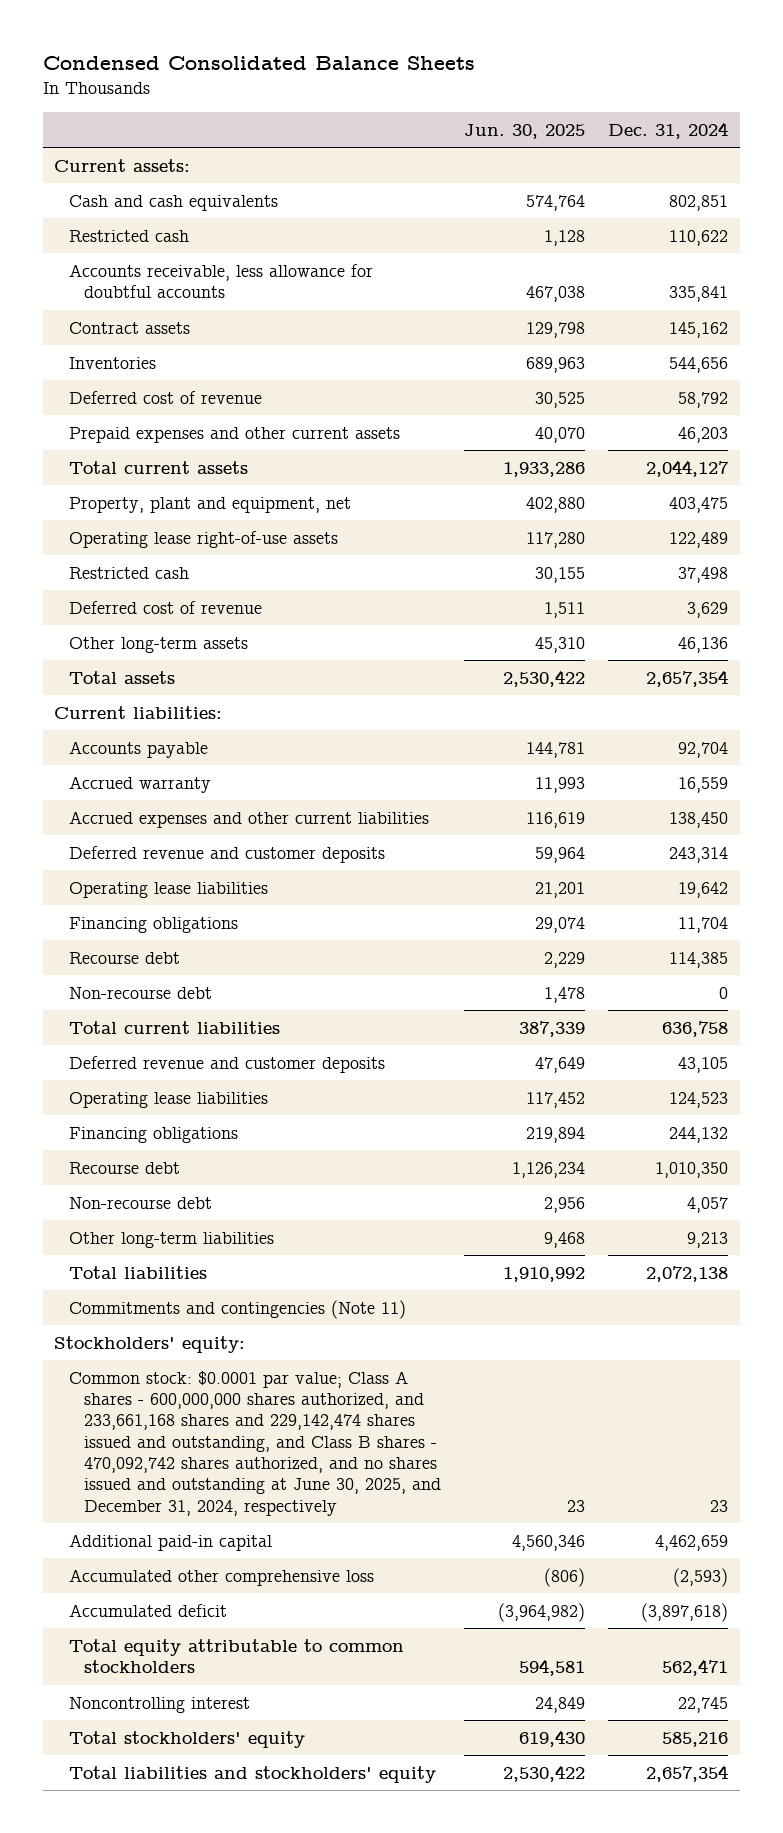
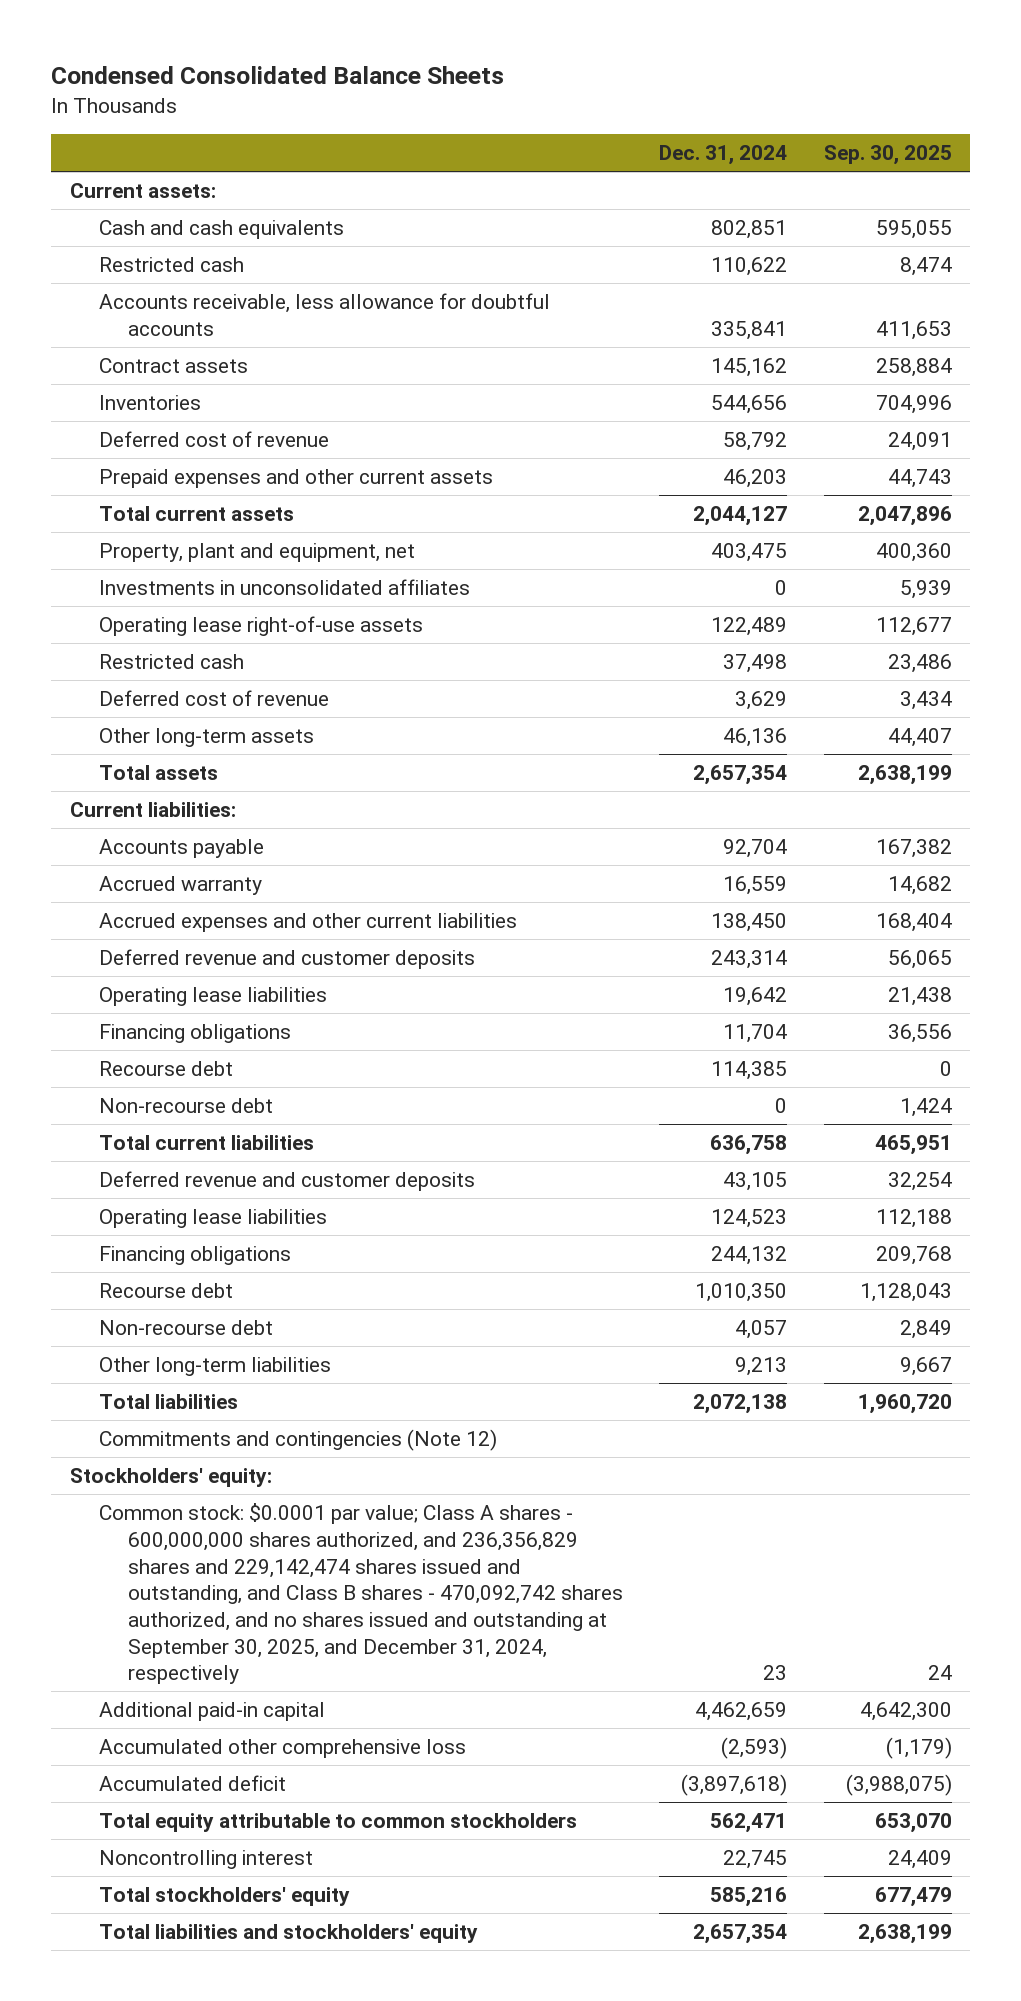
- | Jun. 30, 2025 | Dec. 31, 2024
+ | Dec. 31, 2024 | Sep. 30, 2025
+ Investments in unconsolidated affiliates | 0 | 5,939
- Commitments and contingencies (Note 11)
+ Commitments and contingencies (Note 12)
- Common stock: $0.0001 par value; Class A shares - 600,000,000 shares authorized, and 233,661,168 shares and 229,142,474 shares issued and outstanding, and Class B shares - 470,092,742 shares authorized, and no shares issued and outstanding at June 30, 2025, and December 31, 2024, respectively | 23 | 23
+ Common stock: $0.0001 par value; Class A shares - 600,000,000 shares authorized, and 236,356,829 shares and 229,142,474 shares issued and outstanding, and Class B shares - 470,092,742 shares authorized, and no shares issued and outstanding at September 30, 2025, and December 31, 2024, respectively | 23 | 24

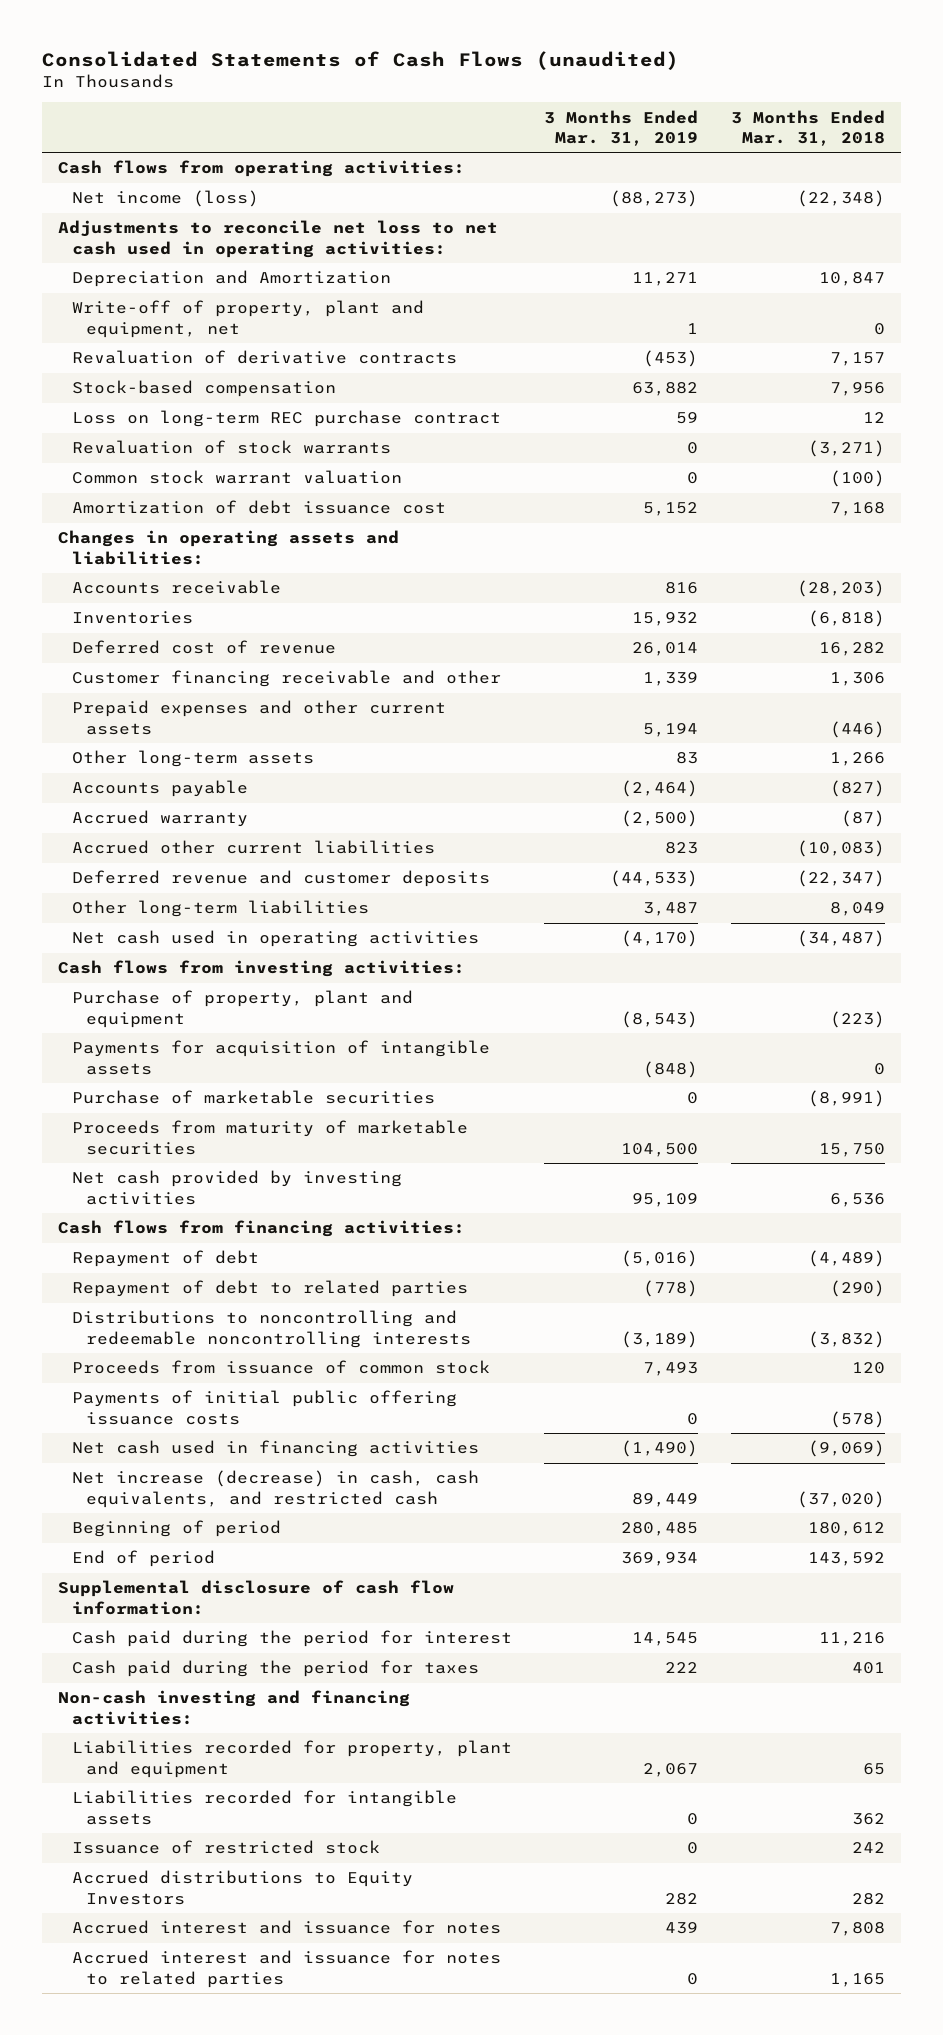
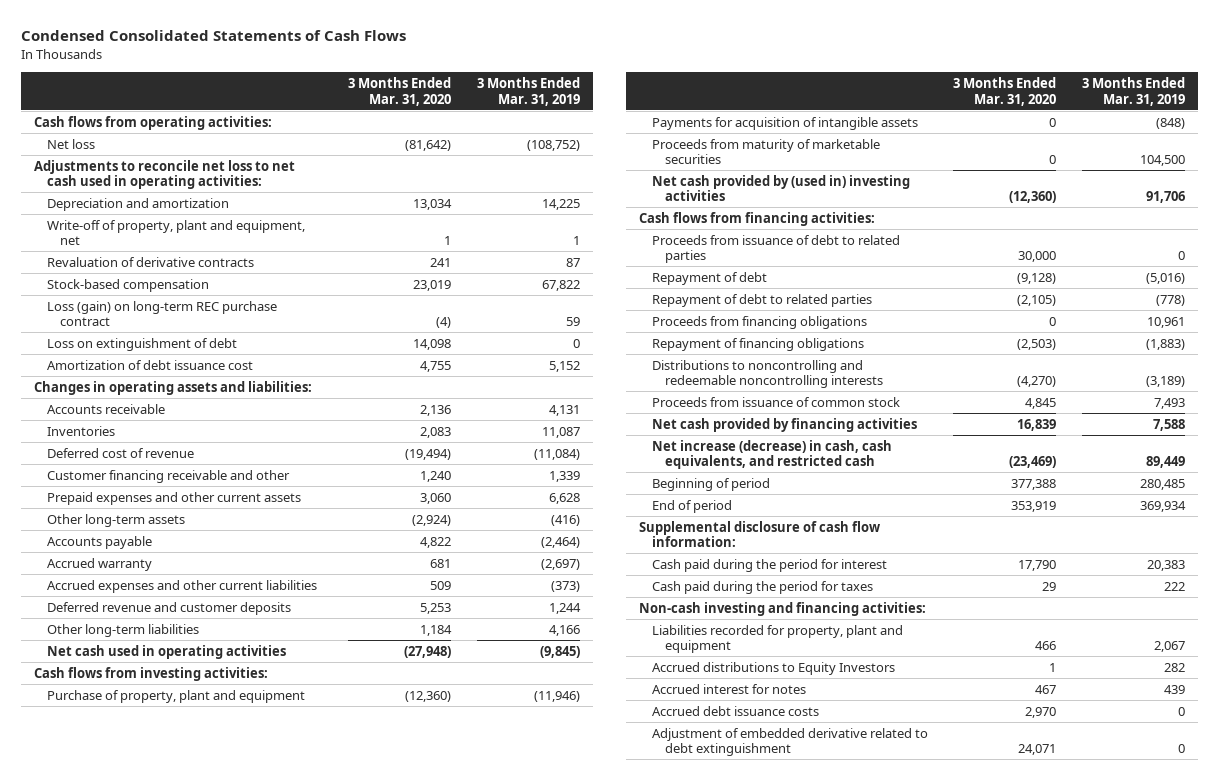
- Consolidated Statements of Cash Flows (unaudited)
+ Condensed Consolidated Statements of Cash Flows
- | 3 Months Ended Mar. 31, 2019 | 3 Months Ended Mar. 31, 2018
+ | 3 Months Ended Mar. 31, 2020 | 3 Months Ended Mar. 31, 2019
- Net income (loss) | (88,273) | (22,348)
+ Net loss | (81,642) | (108,752)
- Depreciation and Amortization | 11,271 | 10,847
+ Depreciation and amortization | 13,034 | 14,225
- Revaluation of derivative contracts | (453) | 7,157
- Stock-based compensation | 63,882 | 7,956
- Loss on long-term REC purchase contract | 59 | 12
- Revaluation of stock warrants | 0 | (3,271)
- Common stock warrant valuation | 0 | (100)
+ Revaluation of derivative contracts | 241 | 87
+ Stock-based compensation | 23,019 | 67,822
+ Loss (gain) on long-term REC purchase contract | (4) | 59
+ Loss on extinguishment of debt | 14,098 | 0
- Accounts receivable | 816 | (28,203)
- Inventories | 15,932 | (6,818)
- Deferred cost of revenue | 26,014 | 16,282
+ Accounts receivable | 2,136 | 4,131
+ Inventories | 2,083 | 11,087
+ Deferred cost of revenue | (19,494) | (11,084)
- Prepaid expenses and other current assets | 5,194 | (446)
- Other long-term assets | 83 | 1,266
+ Prepaid expenses and other current assets | 3,060 | 6,628
+ Other long-term assets | (2,924) | (416)
- Accrued warranty | (2,500) | (87)
- Accrued other current liabilities | 823 | (10,083)
- Deferred revenue and customer deposits | (44,533) | (22,347)
- Other long-term liabilities | 3,487 | 8,049
- Net cash used in operating activities | (4,170) | (34,487)
+ Accrued warranty | 681 | (2,697)
+ Accrued expenses and other current liabilities | 509 | (373)
+ Deferred revenue and customer deposits | 5,253 | 1,244
+ Other long-term liabilities | 1,184 | 4,166
+ Net cash used in operating activities | (27,948) | (9,845)
- Purchase of property, plant and equipment | (8,543) | (223)
+ Purchase of property, plant and equipment | (12,360) | (11,946)
- Purchase of marketable securities | 0 | (8,991)
- Net cash provided by investing activities | 95,109 | 6,536
+ Net cash provided by (used in) investing activities | (12,360) | 91,706
+ Proceeds from issuance of debt to related parties | 30,000 | 0
+ Proceeds from financing obligations | 0 | 10,961
+ Repayment of financing obligations | (2,503) | (1,883)
- Payments of initial public offering issuance costs | 0 | (578)
- Net cash used in financing activities | (1,490) | (9,069)
+ Net cash provided by financing activities | 16,839 | 7,588
- Cash paid during the period for interest | 14,545 | 11,216
+ Cash paid during the period for interest | 17,790 | 20,383
- Liabilities recorded for intangible assets | 0 | 362
- Issuance of restricted stock | 0 | 242
- Accrued interest and issuance for notes | 439 | 7,808
- Accrued interest and issuance for notes to related parties | 0 | 1,165
+ Accrued interest for notes | 467 | 439
+ Accrued debt issuance costs | 2,970 | 0
+ Adjustment of embedded derivative related to debt extinguishment | 24,071 | 0

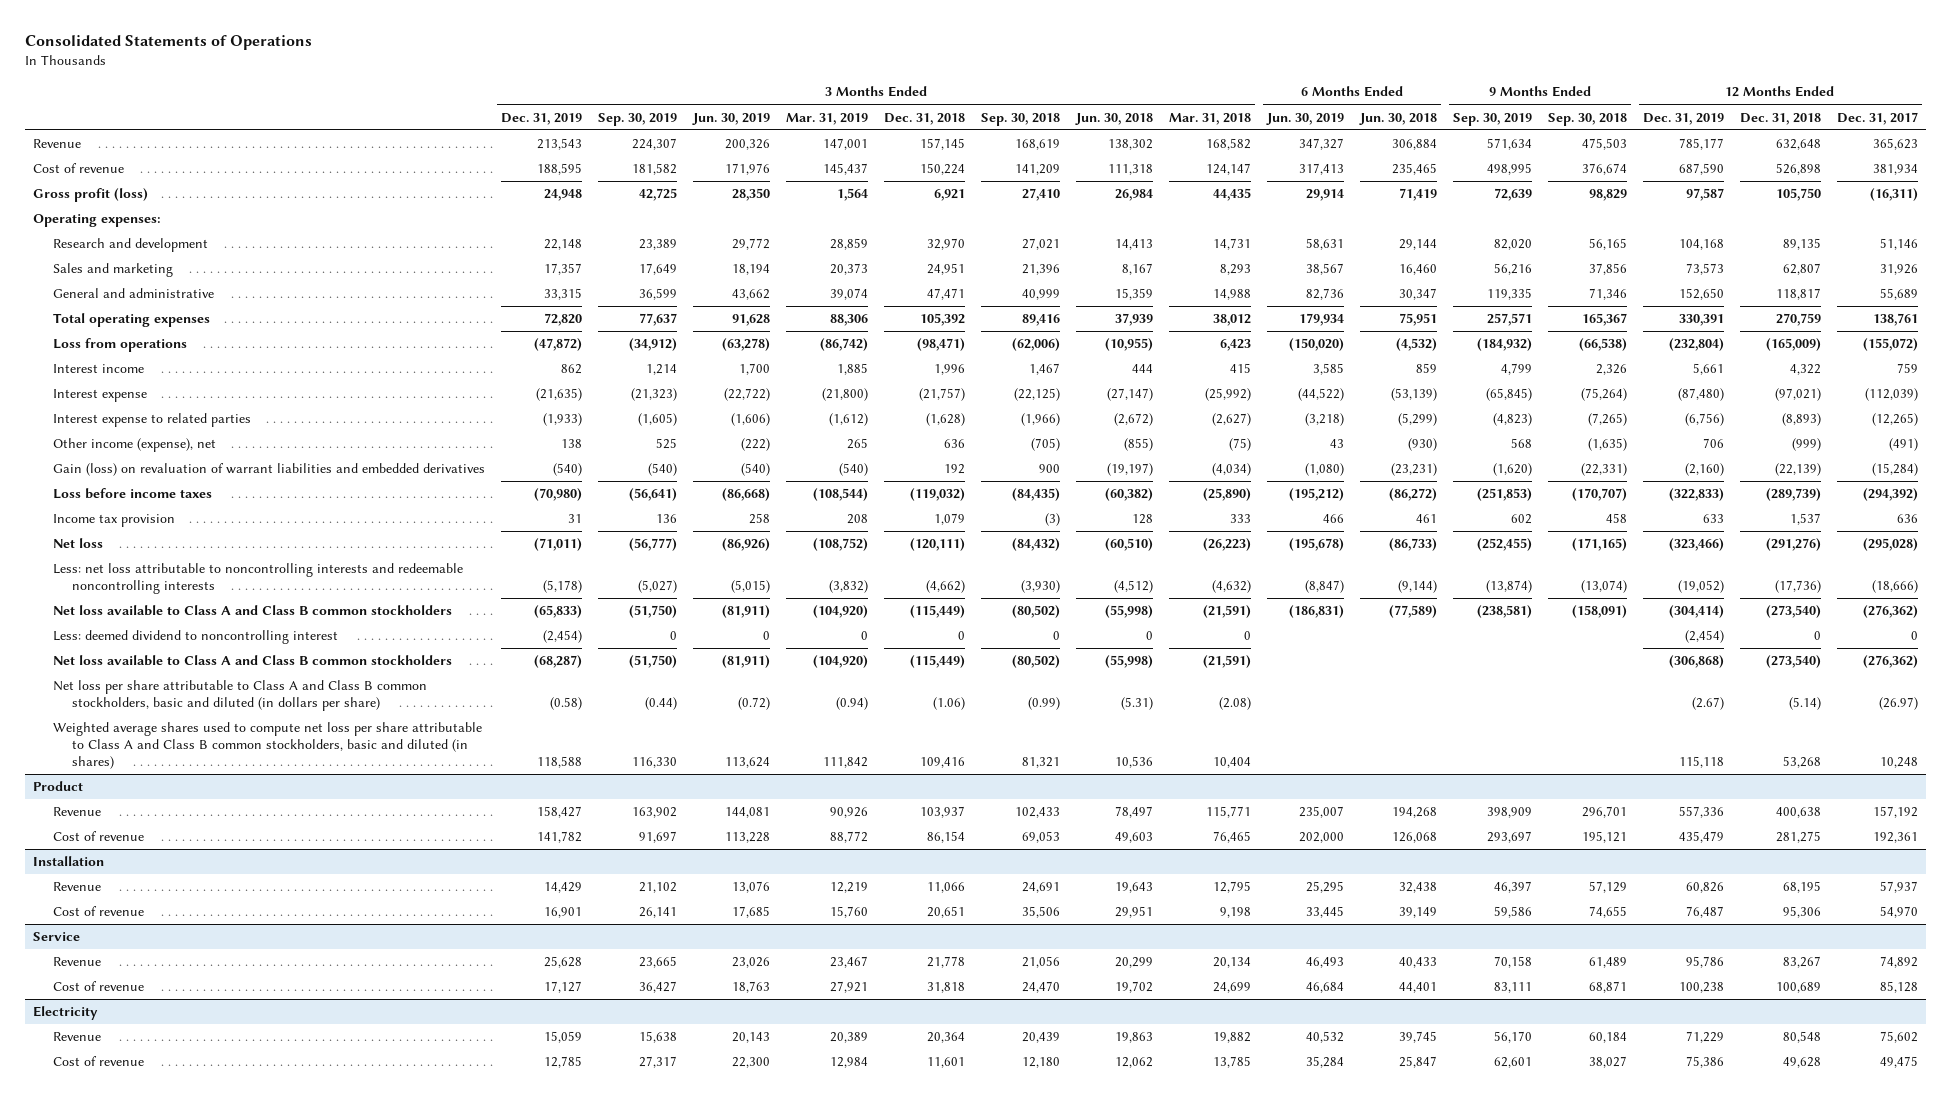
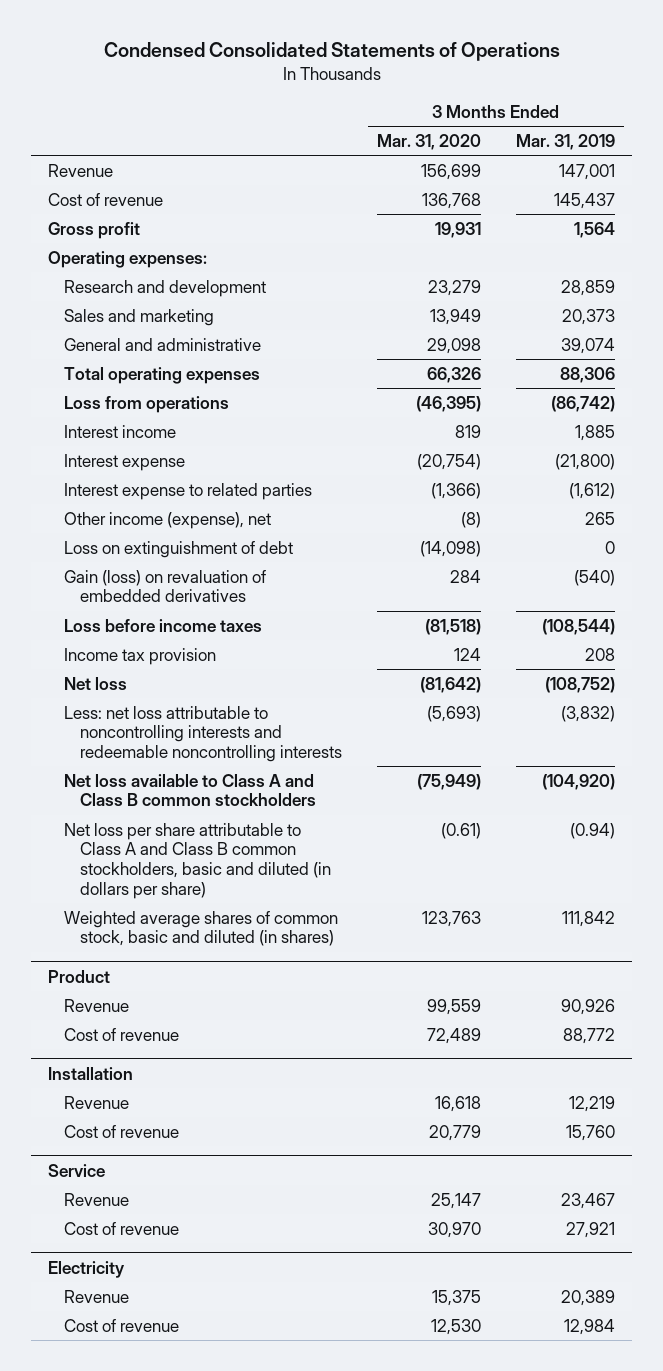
- Consolidated Statements of Operations
+ Condensed Consolidated Statements of Operations
- | 3 Months Ended Dec. 31, 2019 | 3 Months Ended Sep. 30, 2019 | 3 Months Ended Jun. 30, 2019 | 3 Months Ended Mar. 31, 2019 | 3 Months Ended Dec. 31, 2018 | 3 Months Ended Sep. 30, 2018 | 3 Months Ended Jun. 30, 2018 | 3 Months Ended Mar. 31, 2018 | 6 Months Ended Jun. 30, 2019 | 6 Months Ended Jun. 30, 2018 | 9 Months Ended Sep. 30, 2019 | 9 Months Ended Sep. 30, 2018 | 12 Months Ended Dec. 31, 2019 | 12 Months Ended Dec. 31, 2018 | 12 Months Ended Dec. 31, 2017
+ | 3 Months Ended Mar. 31, 2020 | 3 Months Ended Mar. 31, 2019
- Gross profit (loss) | 24,948 | 42,725 | 28,350 | 1,564 | 6,921 | 27,410 | 26,984 | 44,435 | 29,914 | 71,419 | 72,639 | 98,829 | 97,587 | 105,750 | (16,311)
+ Gross profit | 19,931 | 1,564
- Gain (loss) on revaluation of warrant liabilities and embedded derivatives | (540) | (540) | (540) | (540) | 192 | 900 | (19,197) | (4,034) | (1,080) | (23,231) | (1,620) | (22,331) | (2,160) | (22,139) | (15,284)
+ Loss on extinguishment of debt | (14,098) | 0
+ Gain (loss) on revaluation of embedded derivatives | 284 | (540)
- Less: deemed dividend to noncontrolling interest | (2,454) | 0 | 0 | 0 | 0 | 0 | 0 | 0 | | | | | (2,454) | 0 | 0
- Net loss available to Class A and Class B common stockholders | (68,287) | (51,750) | (81,911) | (104,920) | (115,449) | (80,502) | (55,998) | (21,591) | | | | | (306,868) | (273,540) | (276,362)
- Weighted average shares used to compute net loss per share attributable to Class A and Class B common stockholders, basic and diluted (in shares) | 118,588 | 116,330 | 113,624 | 111,842 | 109,416 | 81,321 | 10,536 | 10,404 | | | | | 115,118 | 53,268 | 10,248
+ Weighted average shares of common stock, basic and diluted (in shares) | 123,763 | 111,842

